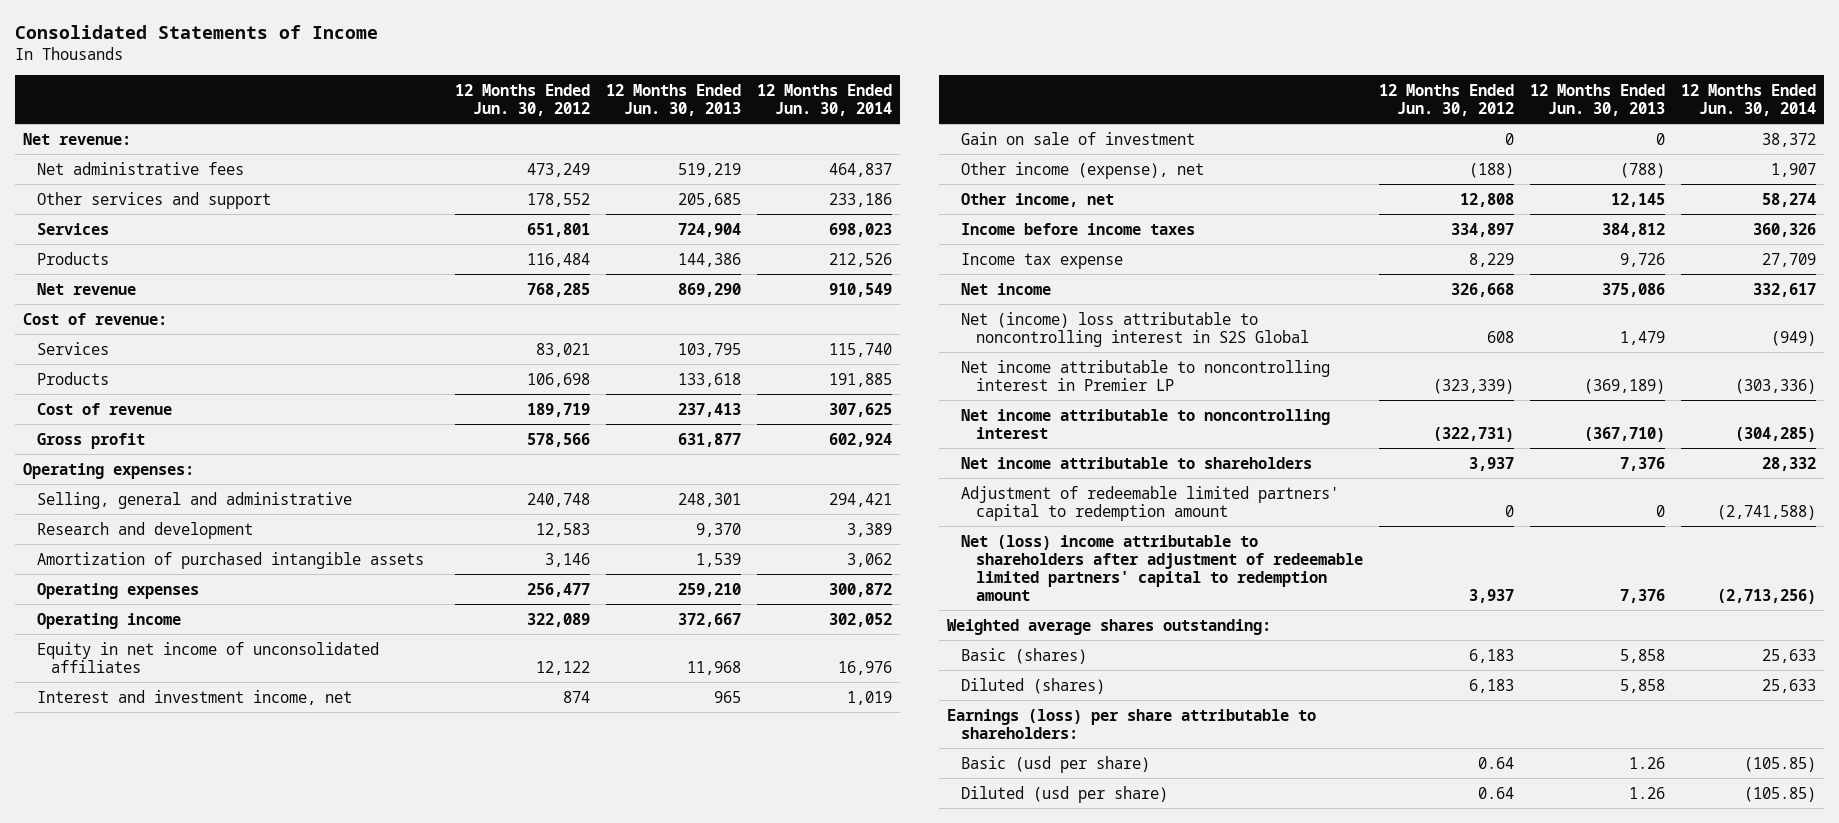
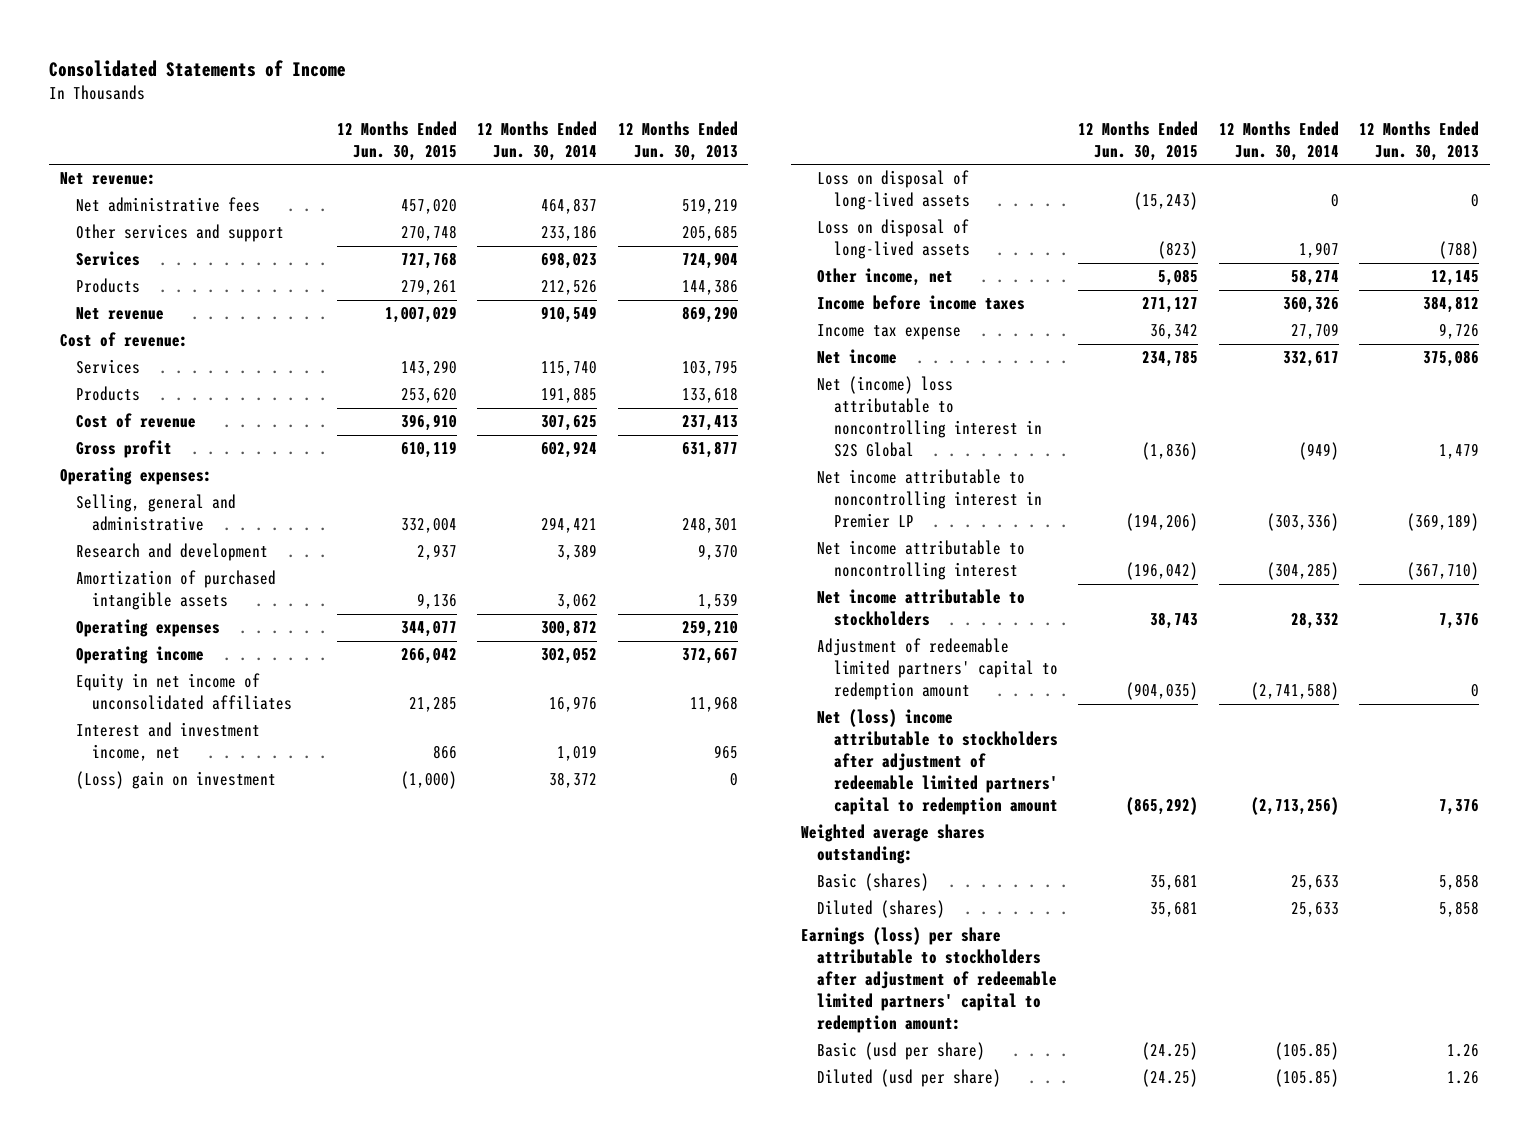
- | 12 Months Ended Jun. 30, 2012 | 12 Months Ended Jun. 30, 2013 | 12 Months Ended Jun. 30, 2014
+ | 12 Months Ended Jun. 30, 2015 | 12 Months Ended Jun. 30, 2014 | 12 Months Ended Jun. 30, 2013
- Gain on sale of investment | 0 | 0 | 38,372
- Other income (expense), net | (188) | (788) | 1,907
+ (Loss) gain on investment | (1,000) | 38,372 | 0
+ Loss on disposal of long-lived assets | (15,243) | 0 | 0
+ Loss on disposal of long-lived assets | (823) | 1,907 | (788)
- Net income attributable to shareholders | 3,937 | 7,376 | 28,332
+ Net income attributable to stockholders | 38,743 | 28,332 | 7,376
- Net (loss) income attributable to shareholders after adjustment of redeemable limited partners' capital to redemption amount | 3,937 | 7,376 | (2,713,256)
+ Net (loss) income attributable to stockholders after adjustment of redeemable limited partners' capital to redemption amount | (865,292) | (2,713,256) | 7,376
- Earnings (loss) per share attributable to shareholders:
+ Earnings (loss) per share attributable to stockholders after adjustment of redeemable limited partners' capital to redemption amount:

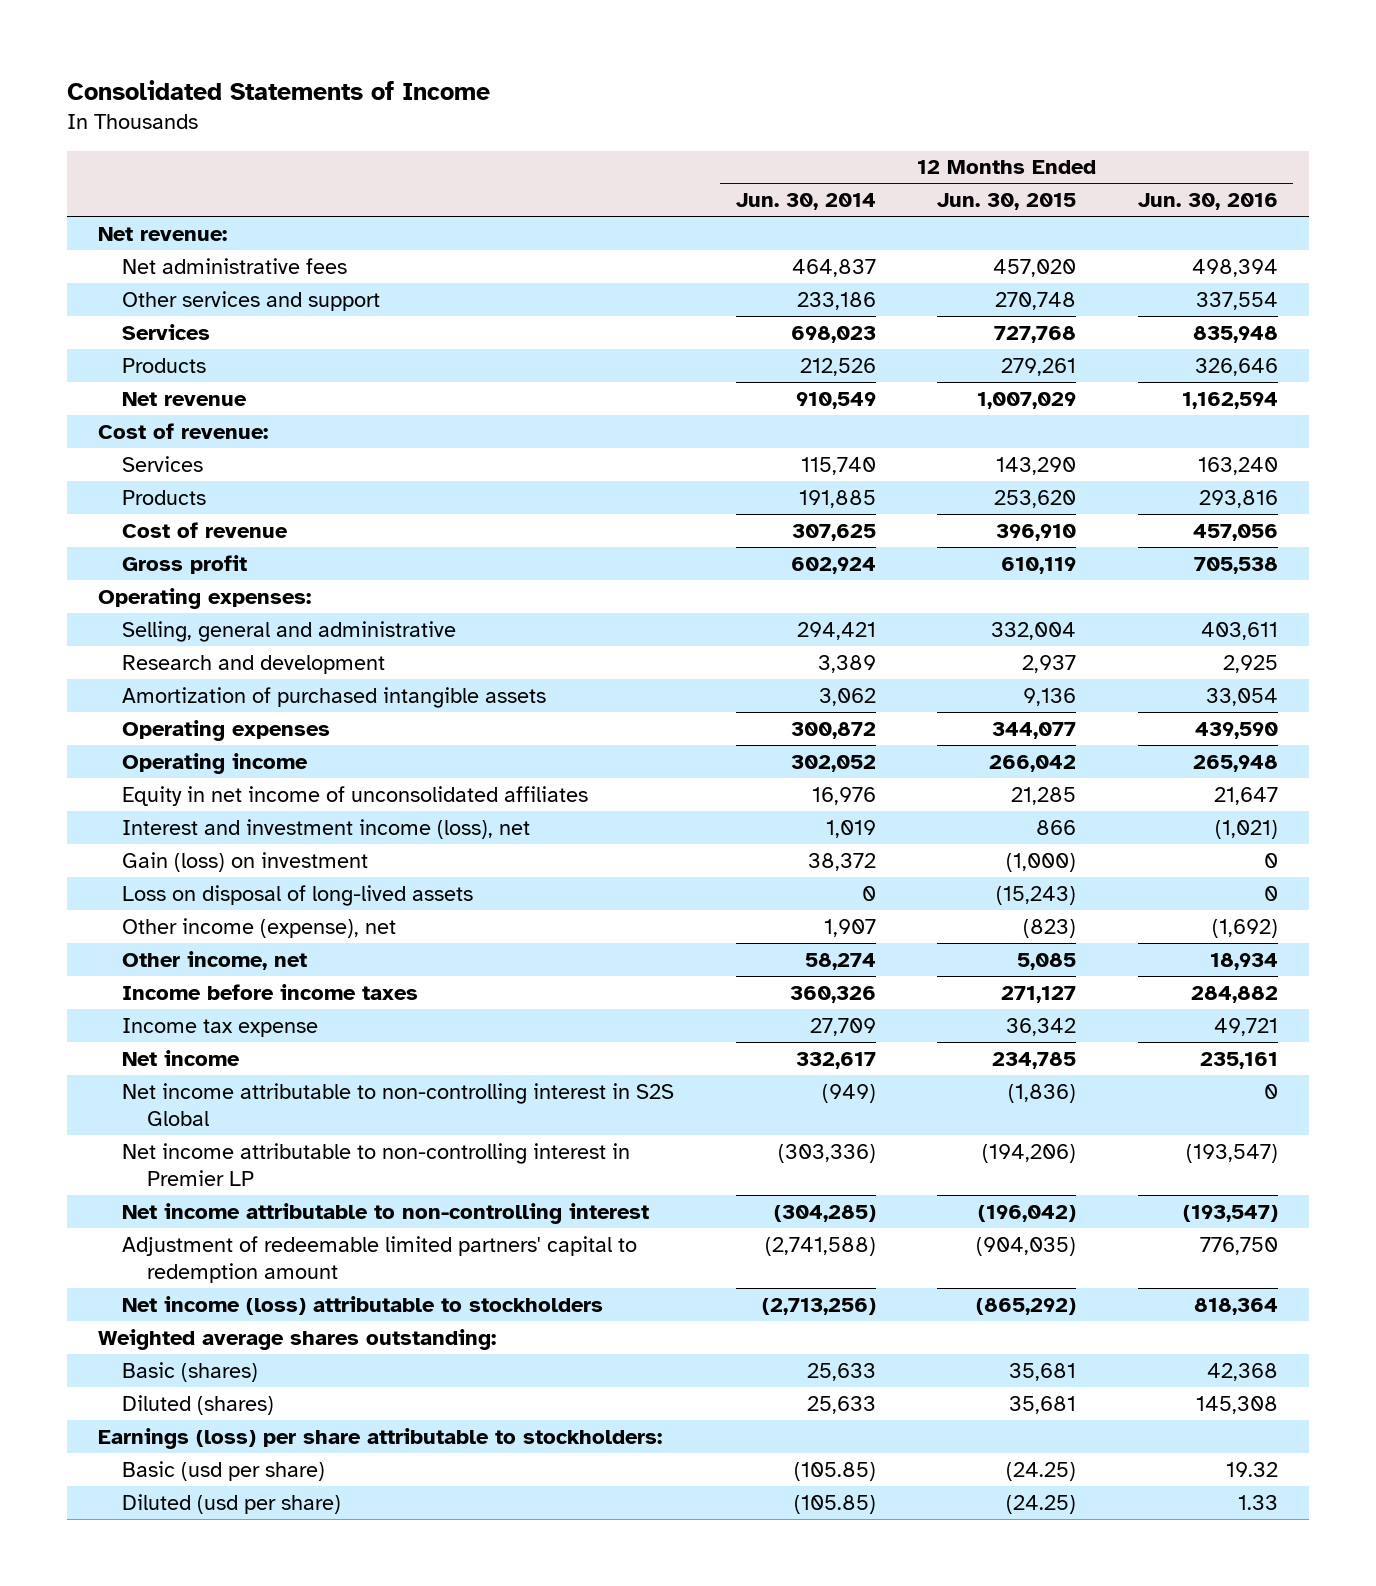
- | 12 Months Ended Jun. 30, 2015 | 12 Months Ended Jun. 30, 2014 | 12 Months Ended Jun. 30, 2013
+ | 12 Months Ended Jun. 30, 2014 | 12 Months Ended Jun. 30, 2015 | 12 Months Ended Jun. 30, 2016
- Interest and investment income, net | 866 | 1,019 | 965
- (Loss) gain on investment | (1,000) | 38,372 | 0
+ Interest and investment income (loss), net | 1,019 | 866 | (1,021)
+ Gain (loss) on investment | 38,372 | (1,000) | 0
- Loss on disposal of long-lived assets | (823) | 1,907 | (788)
+ Other income (expense), net | 1,907 | (823) | (1,692)
- Net (income) loss attributable to noncontrolling interest in S2S Global | (1,836) | (949) | 1,479
- Net income attributable to noncontrolling interest in Premier LP | (194,206) | (303,336) | (369,189)
- Net income attributable to noncontrolling interest | (196,042) | (304,285) | (367,710)
- Net income attributable to stockholders | 38,743 | 28,332 | 7,376
+ Net income attributable to non-controlling interest in S2S Global | (949) | (1,836) | 0
+ Net income attributable to non-controlling interest in Premier LP | (303,336) | (194,206) | (193,547)
+ Net income attributable to non-controlling interest | (304,285) | (196,042) | (193,547)
- Net (loss) income attributable to stockholders after adjustment of redeemable limited partners' capital to redemption amount | (865,292) | (2,713,256) | 7,376
+ Net income (loss) attributable to stockholders | (2,713,256) | (865,292) | 818,364
- Earnings (loss) per share attributable to stockholders after adjustment of redeemable limited partners' capital to redemption amount:
+ Earnings (loss) per share attributable to stockholders:

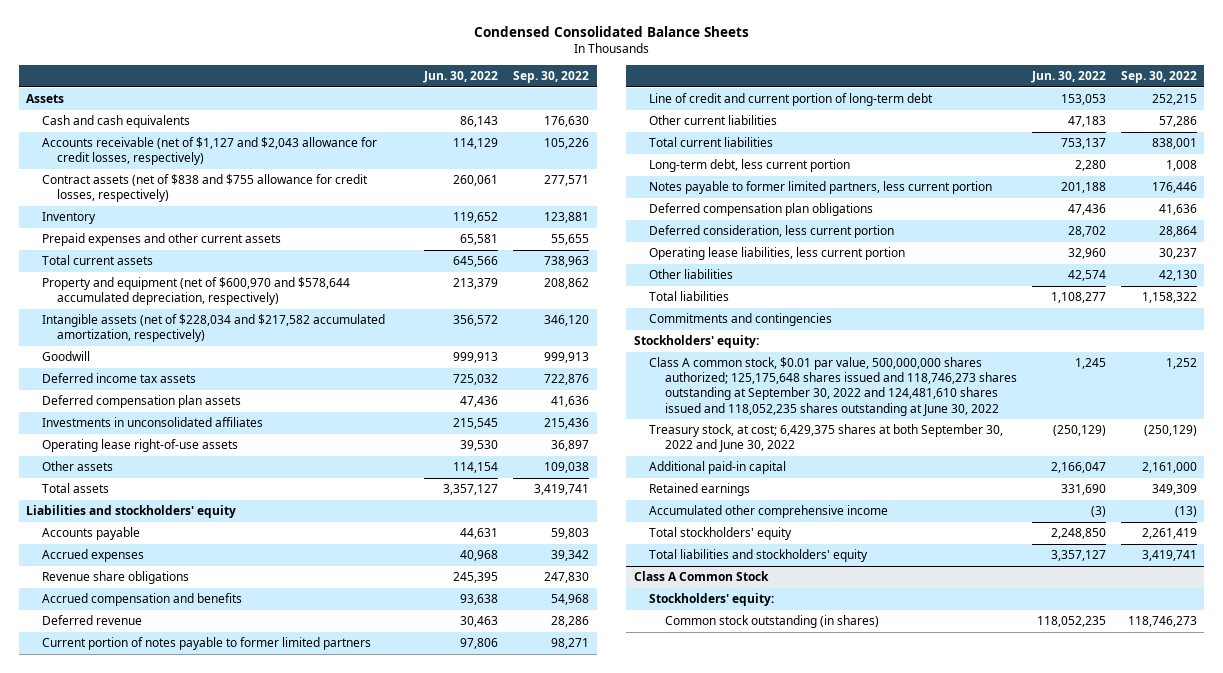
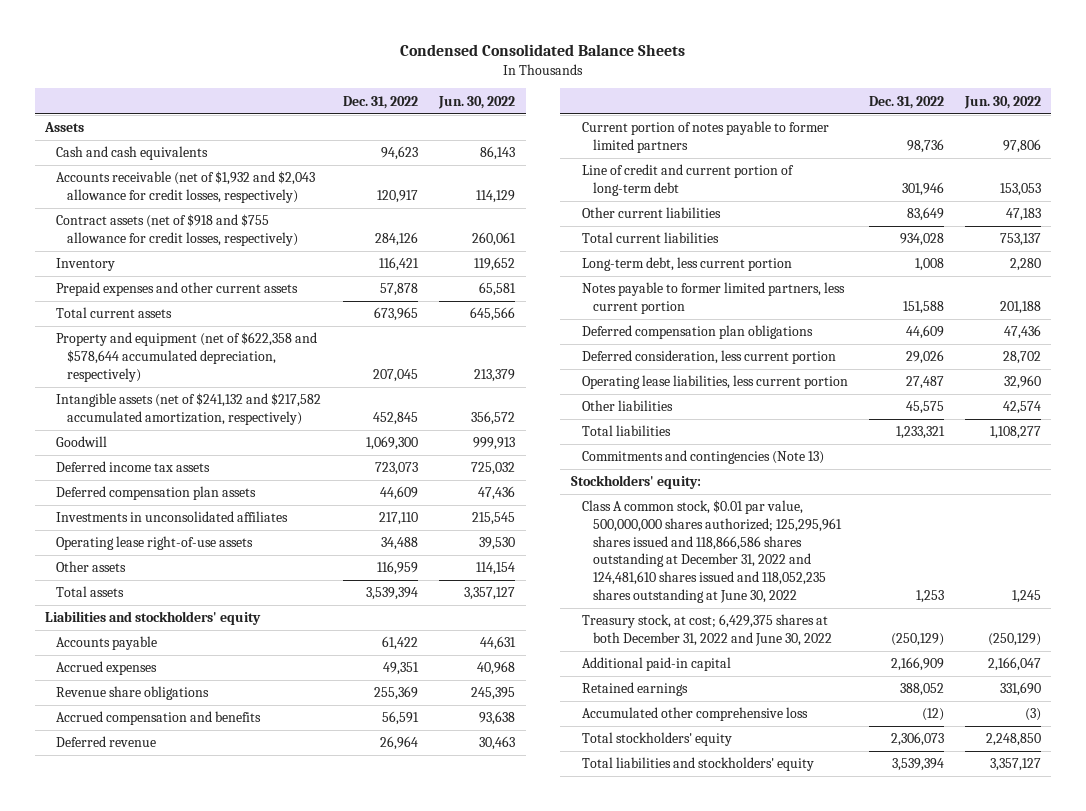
- | Jun. 30, 2022 | Sep. 30, 2022
+ | Dec. 31, 2022 | Jun. 30, 2022
- Accounts receivable (net of $1,127 and $2,043 allowance for credit losses, respectively) | 114,129 | 105,226
- Contract assets (net of $838 and $755 allowance for credit losses, respectively) | 260,061 | 277,571
+ Accounts receivable (net of $1,932 and $2,043 allowance for credit losses, respectively) | 120,917 | 114,129
+ Contract assets (net of $918 and $755 allowance for credit losses, respectively) | 284,126 | 260,061
- Property and equipment (net of $600,970 and $578,644 accumulated depreciation, respectively) | 213,379 | 208,862
- Intangible assets (net of $228,034 and $217,582 accumulated amortization, respectively) | 356,572 | 346,120
+ Property and equipment (net of $622,358 and $578,644 accumulated depreciation, respectively) | 207,045 | 213,379
+ Intangible assets (net of $241,132 and $217,582 accumulated amortization, respectively) | 452,845 | 356,572
- Commitments and contingencies
+ Commitments and contingencies (Note 13)
- Class A common stock, $0.01 par value, 500,000,000 shares authorized; 125,175,648 shares issued and 118,746,273 shares outstanding at September 30, 2022 and 124,481,610 shares issued and 118,052,235 shares outstanding at June 30, 2022 | 1,245 | 1,252
- Treasury stock, at cost; 6,429,375 shares at both September 30, 2022 and June 30, 2022 | (250,129) | (250,129)
+ Class A common stock, $0.01 par value, 500,000,000 shares authorized; 125,295,961 shares issued and 118,866,586 shares outstanding at December 31, 2022 and 124,481,610 shares issued and 118,052,235 shares outstanding at June 30, 2022 | 1,253 | 1,245
+ Treasury stock, at cost; 6,429,375 shares at both December 31, 2022 and June 30, 2022 | (250,129) | (250,129)
- Accumulated other comprehensive income | (3) | (13)
+ Accumulated other comprehensive loss | (12) | (3)
- Class A Common Stock
- Stockholders' equity:
- Common stock outstanding (in shares) | 118,052,235 | 118,746,273

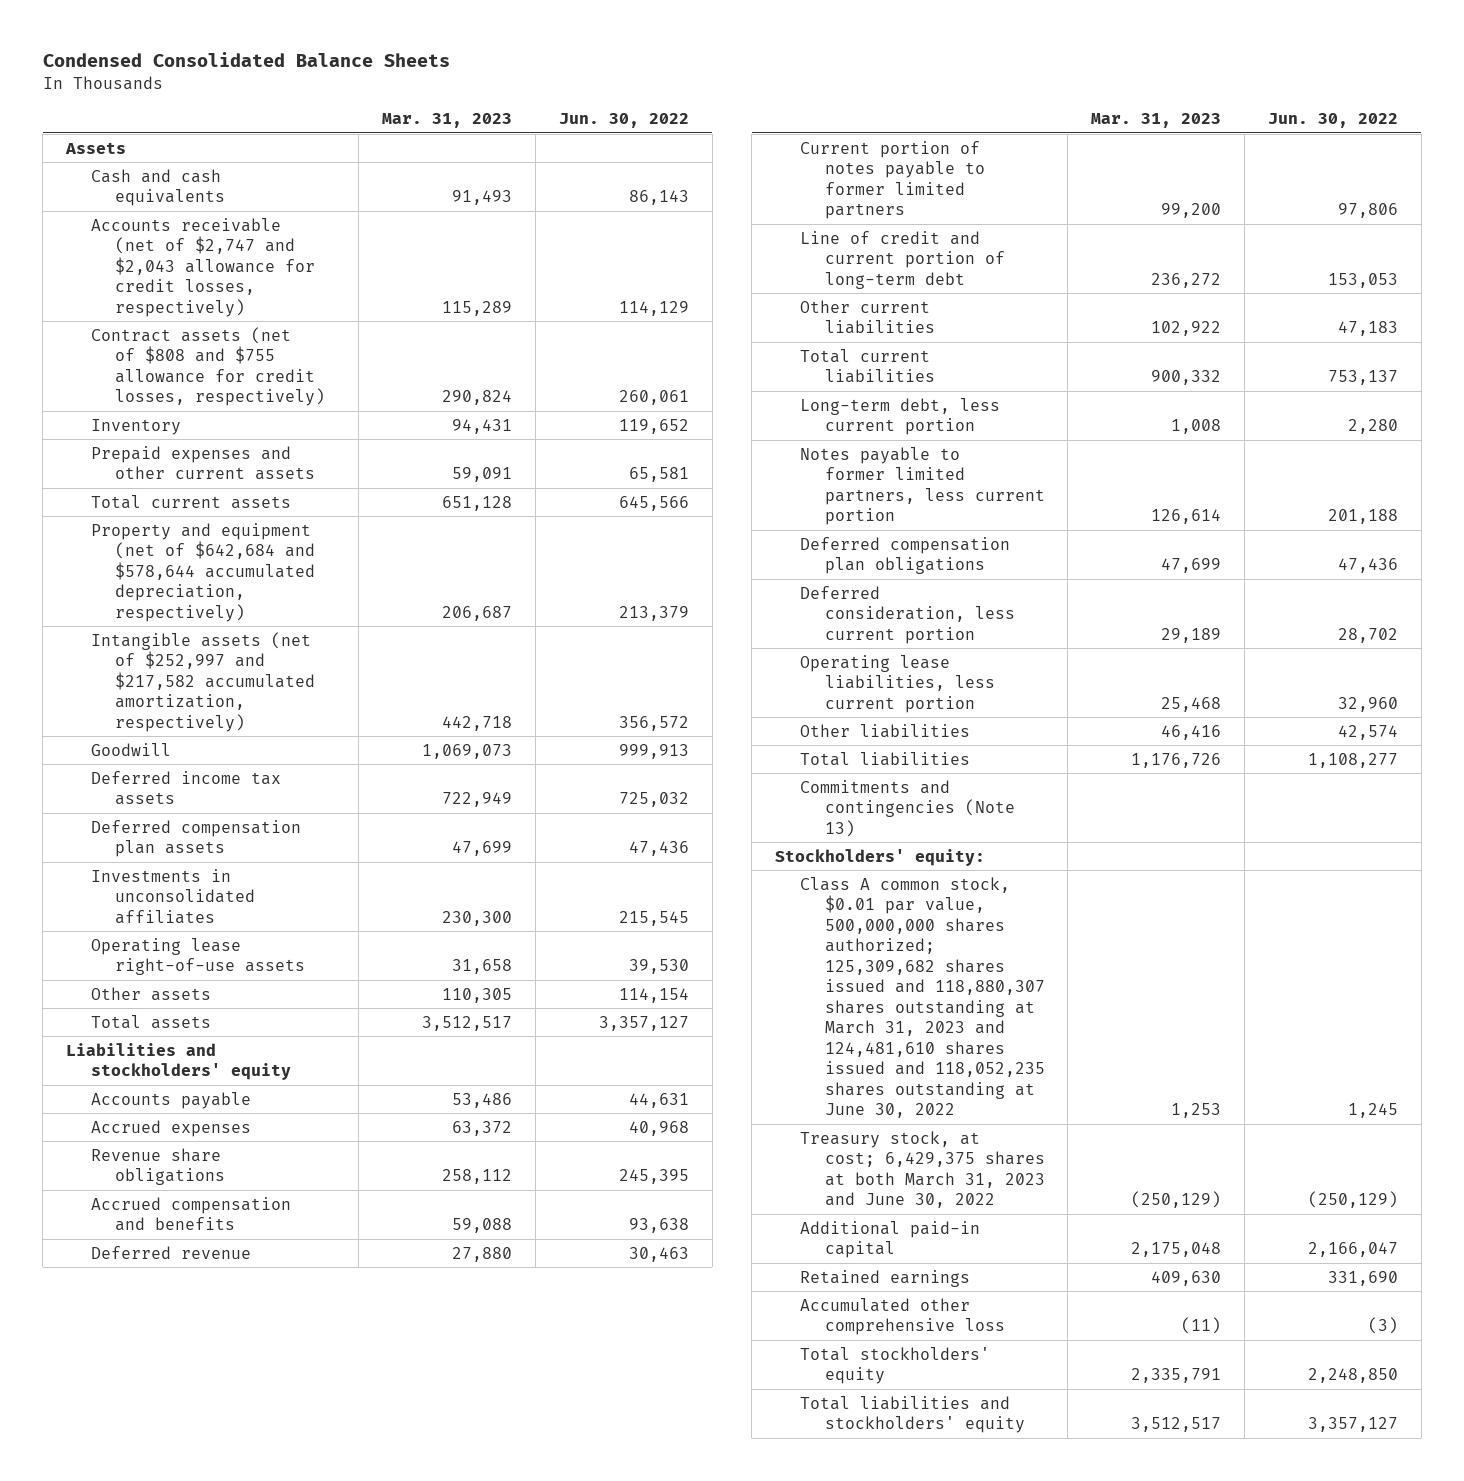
- | Dec. 31, 2022 | Jun. 30, 2022
+ | Mar. 31, 2023 | Jun. 30, 2022
- Accounts receivable (net of $1,932 and $2,043 allowance for credit losses, respectively) | 120,917 | 114,129
- Contract assets (net of $918 and $755 allowance for credit losses, respectively) | 284,126 | 260,061
+ Accounts receivable (net of $2,747 and $2,043 allowance for credit losses, respectively) | 115,289 | 114,129
+ Contract assets (net of $808 and $755 allowance for credit losses, respectively) | 290,824 | 260,061
- Property and equipment (net of $622,358 and $578,644 accumulated depreciation, respectively) | 207,045 | 213,379
- Intangible assets (net of $241,132 and $217,582 accumulated amortization, respectively) | 452,845 | 356,572
+ Property and equipment (net of $642,684 and $578,644 accumulated depreciation, respectively) | 206,687 | 213,379
+ Intangible assets (net of $252,997 and $217,582 accumulated amortization, respectively) | 442,718 | 356,572
- Class A common stock, $0.01 par value, 500,000,000 shares authorized; 125,295,961 shares issued and 118,866,586 shares outstanding at December 31, 2022 and 124,481,610 shares issued and 118,052,235 shares outstanding at June 30, 2022 | 1,253 | 1,245
- Treasury stock, at cost; 6,429,375 shares at both December 31, 2022 and June 30, 2022 | (250,129) | (250,129)
+ Class A common stock, $0.01 par value, 500,000,000 shares authorized; 125,309,682 shares issued and 118,880,307 shares outstanding at March 31, 2023 and 124,481,610 shares issued and 118,052,235 shares outstanding at June 30, 2022 | 1,253 | 1,245
+ Treasury stock, at cost; 6,429,375 shares at both March 31, 2023 and June 30, 2022 | (250,129) | (250,129)

